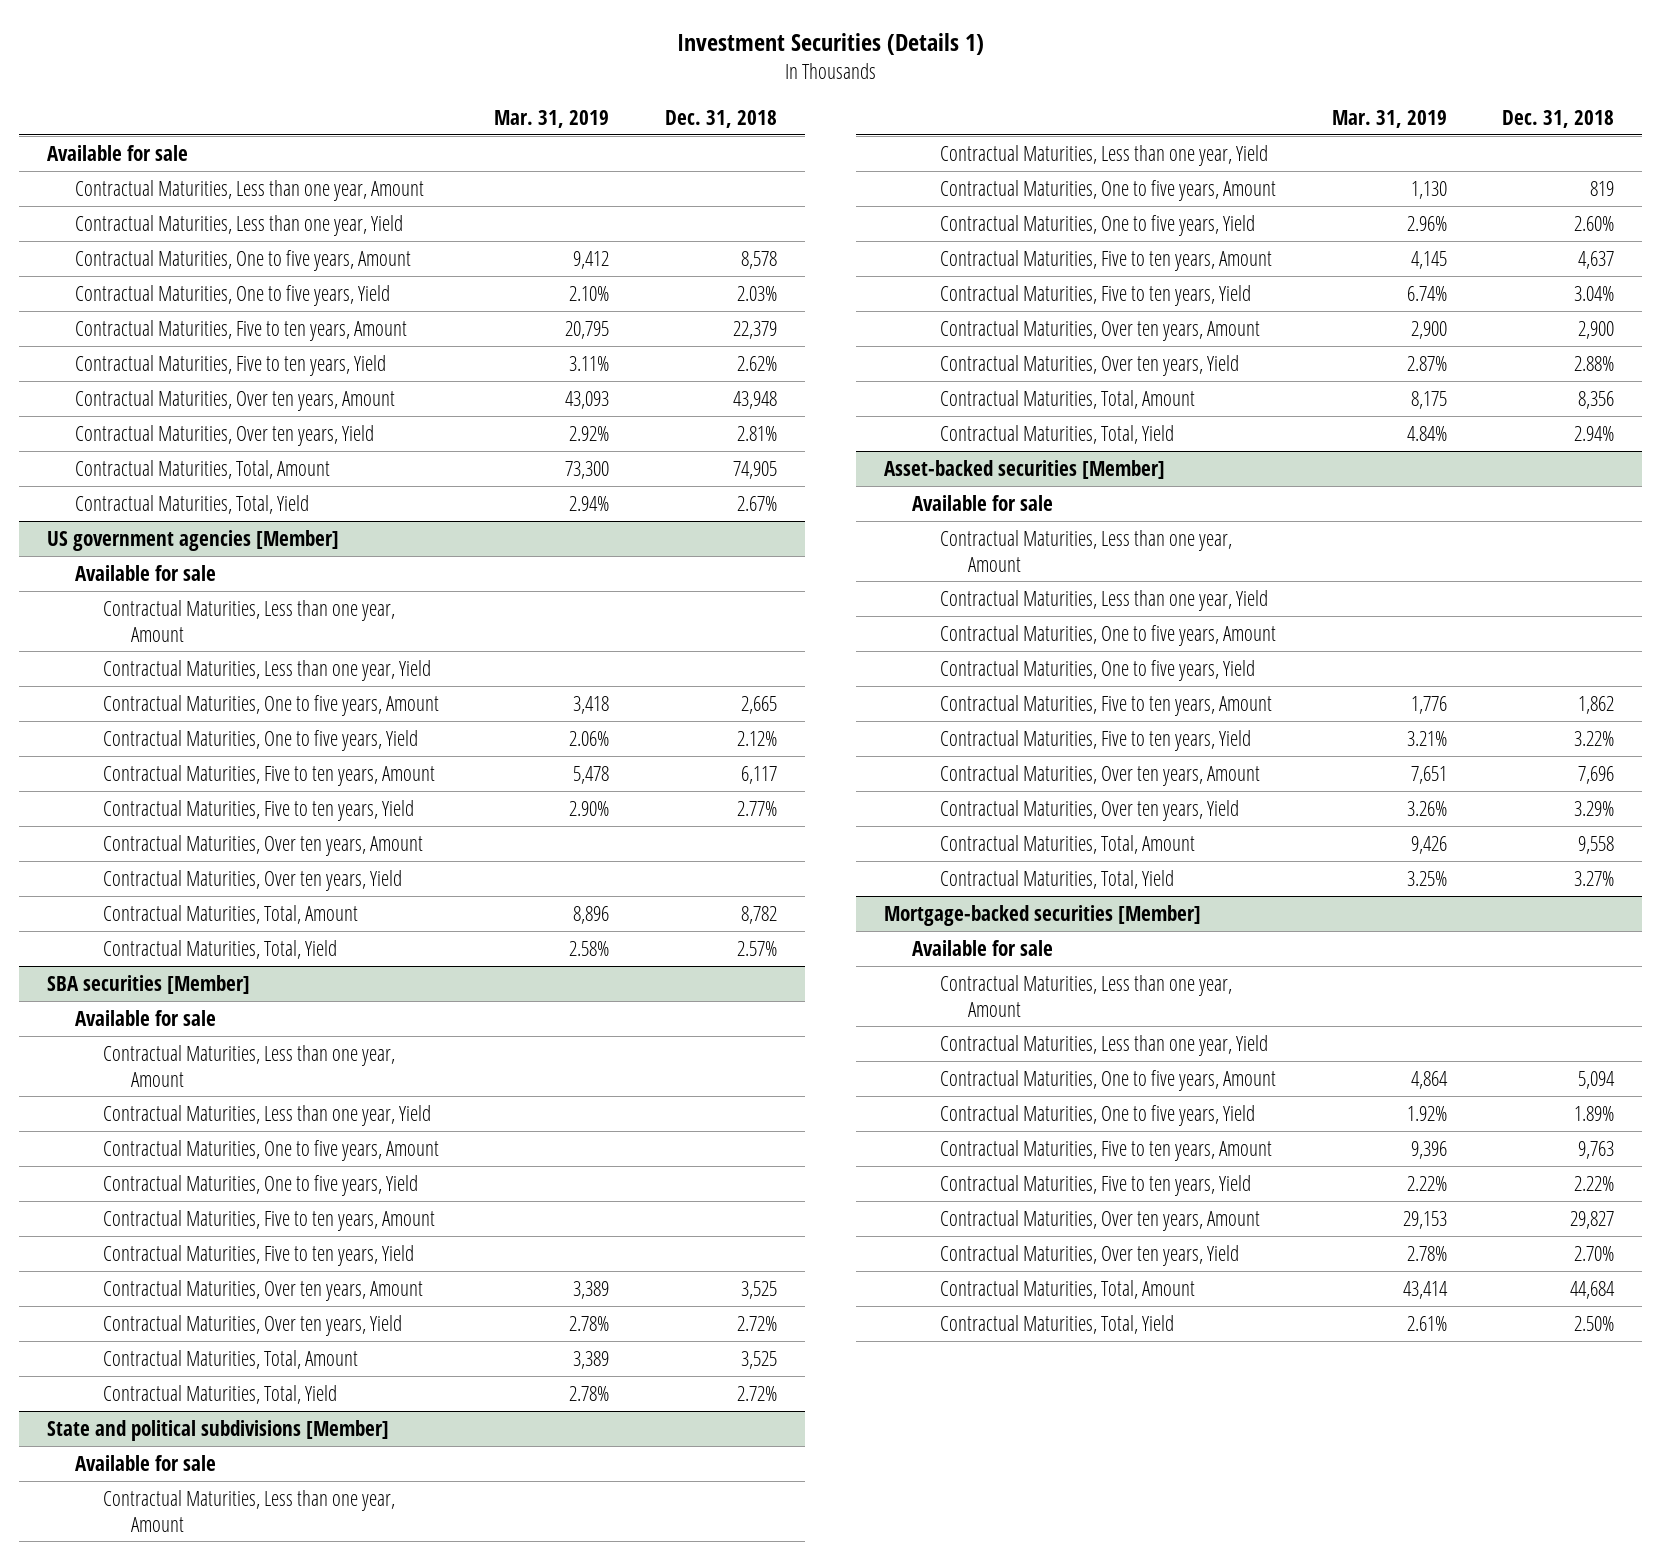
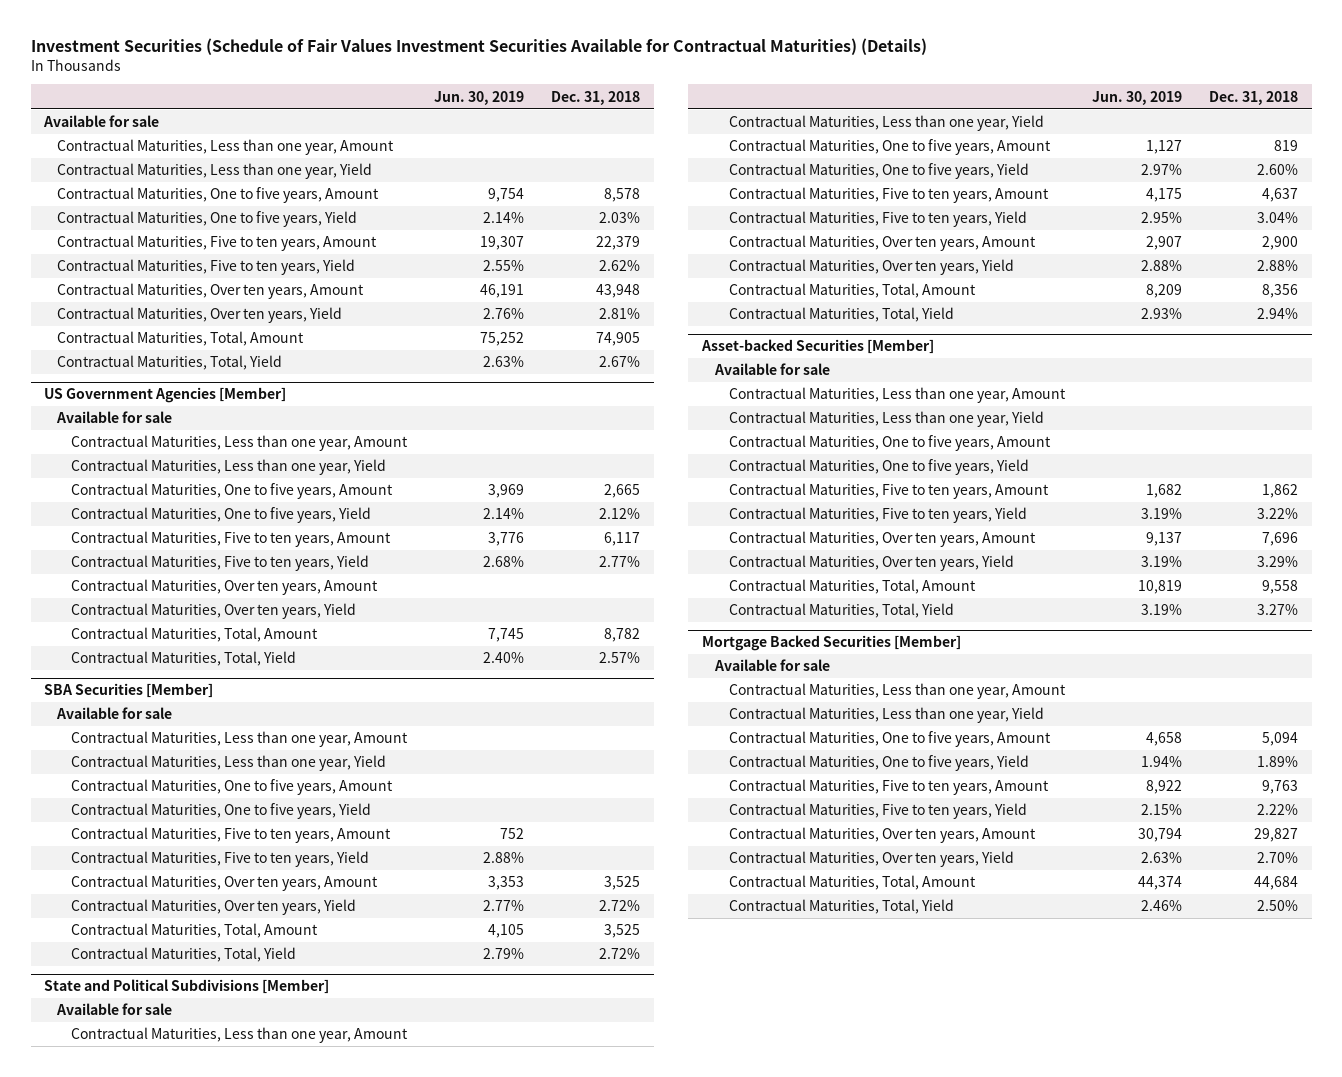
- Investment Securities (Details 1)
+ Investment Securities (Schedule of Fair Values Investment Securities Available for Contractual Maturities) (Details)
- | Mar. 31, 2019 | Dec. 31, 2018
+ | Jun. 30, 2019 | Dec. 31, 2018
- US government agencies [Member]
+ US Government Agencies [Member]
- SBA securities [Member]
+ SBA Securities [Member]
- State and political subdivisions [Member]
+ State and Political Subdivisions [Member]
- Asset-backed securities [Member]
+ Asset-backed Securities [Member]
- Mortgage-backed securities [Member]
+ Mortgage Backed Securities [Member]

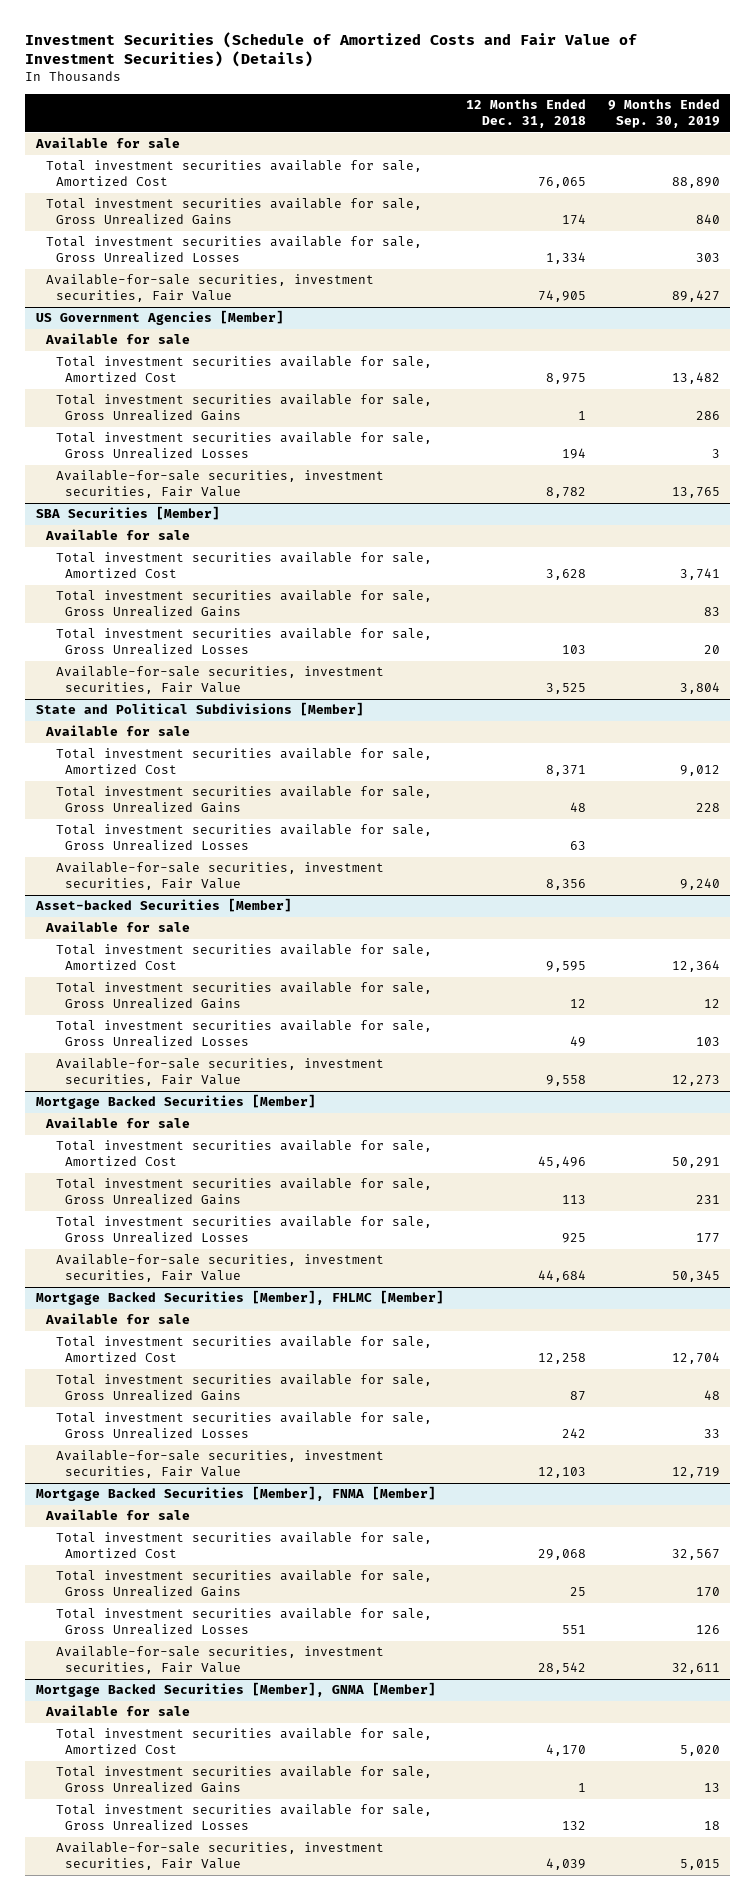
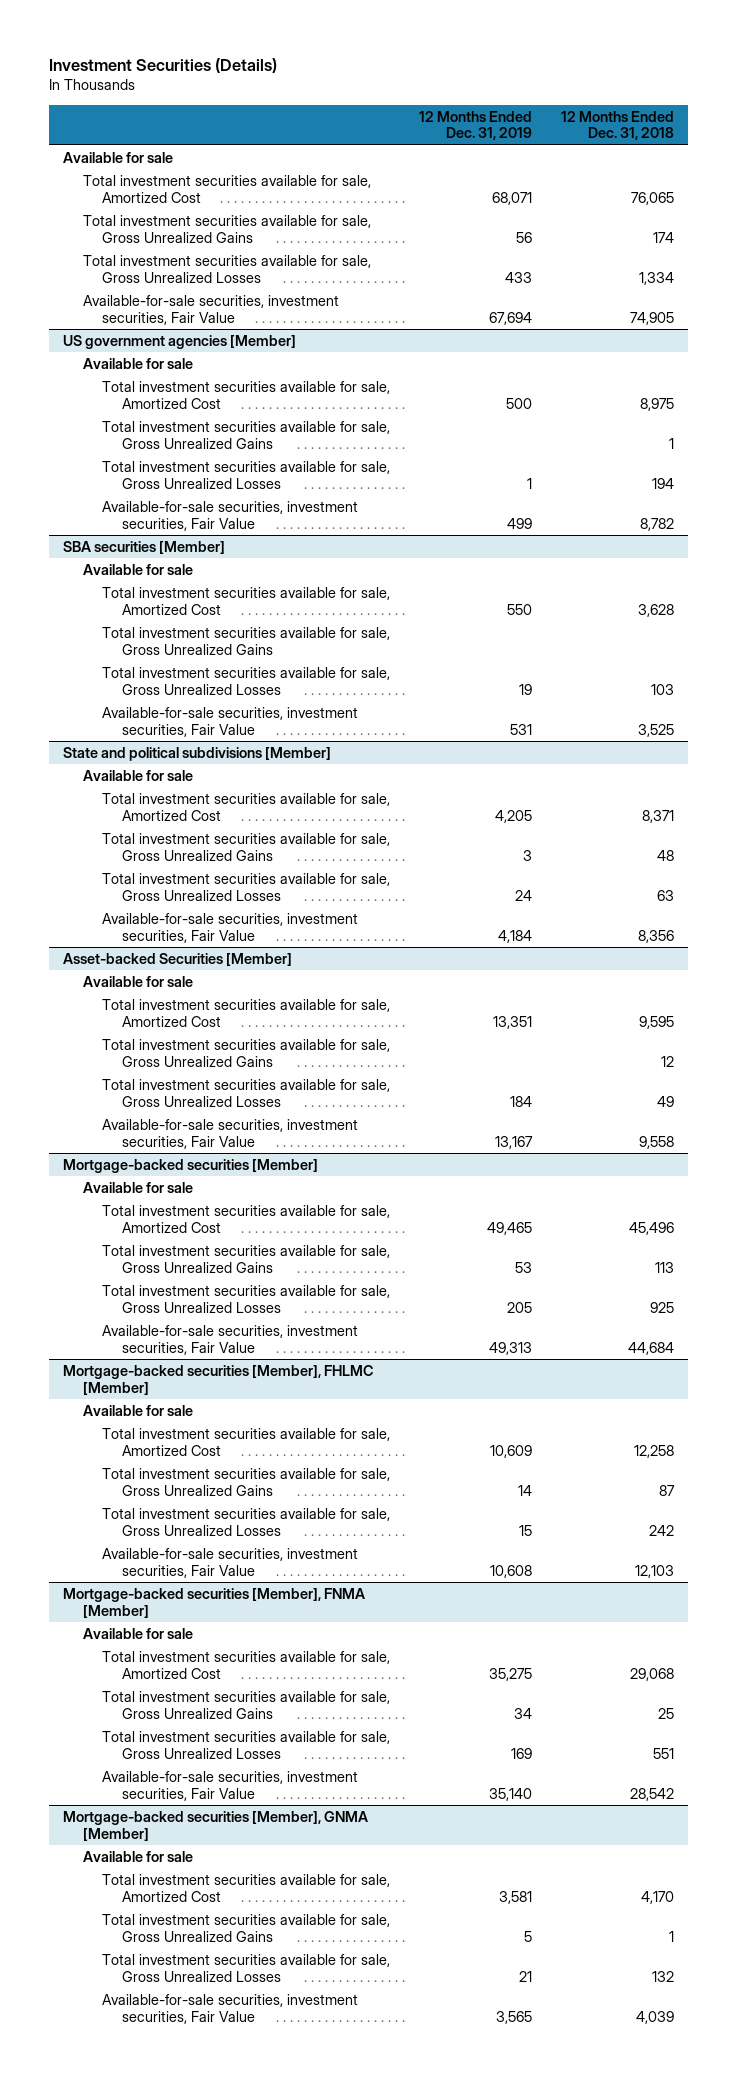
- Investment Securities (Schedule of Amortized Costs and Fair Value of Investment Securities) (Details)
+ Investment Securities (Details)
- | 12 Months Ended Dec. 31, 2018 | 9 Months Ended Sep. 30, 2019
+ | 12 Months Ended Dec. 31, 2019 | 12 Months Ended Dec. 31, 2018
- US Government Agencies [Member]
+ US government agencies [Member]
- SBA Securities [Member]
+ SBA securities [Member]
- State and Political Subdivisions [Member]
+ State and political subdivisions [Member]
- Mortgage Backed Securities [Member]
+ Mortgage-backed securities [Member]
- Mortgage Backed Securities [Member], FHLMC [Member]
+ Mortgage-backed securities [Member], FHLMC [Member]
- Mortgage Backed Securities [Member], FNMA [Member]
+ Mortgage-backed securities [Member], FNMA [Member]
- Mortgage Backed Securities [Member], GNMA [Member]
+ Mortgage-backed securities [Member], GNMA [Member]

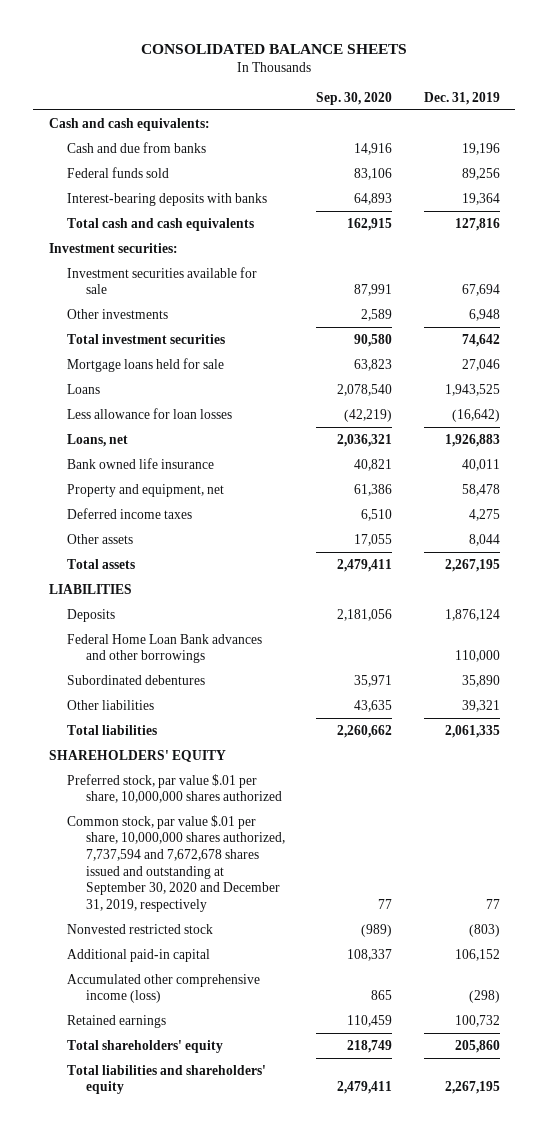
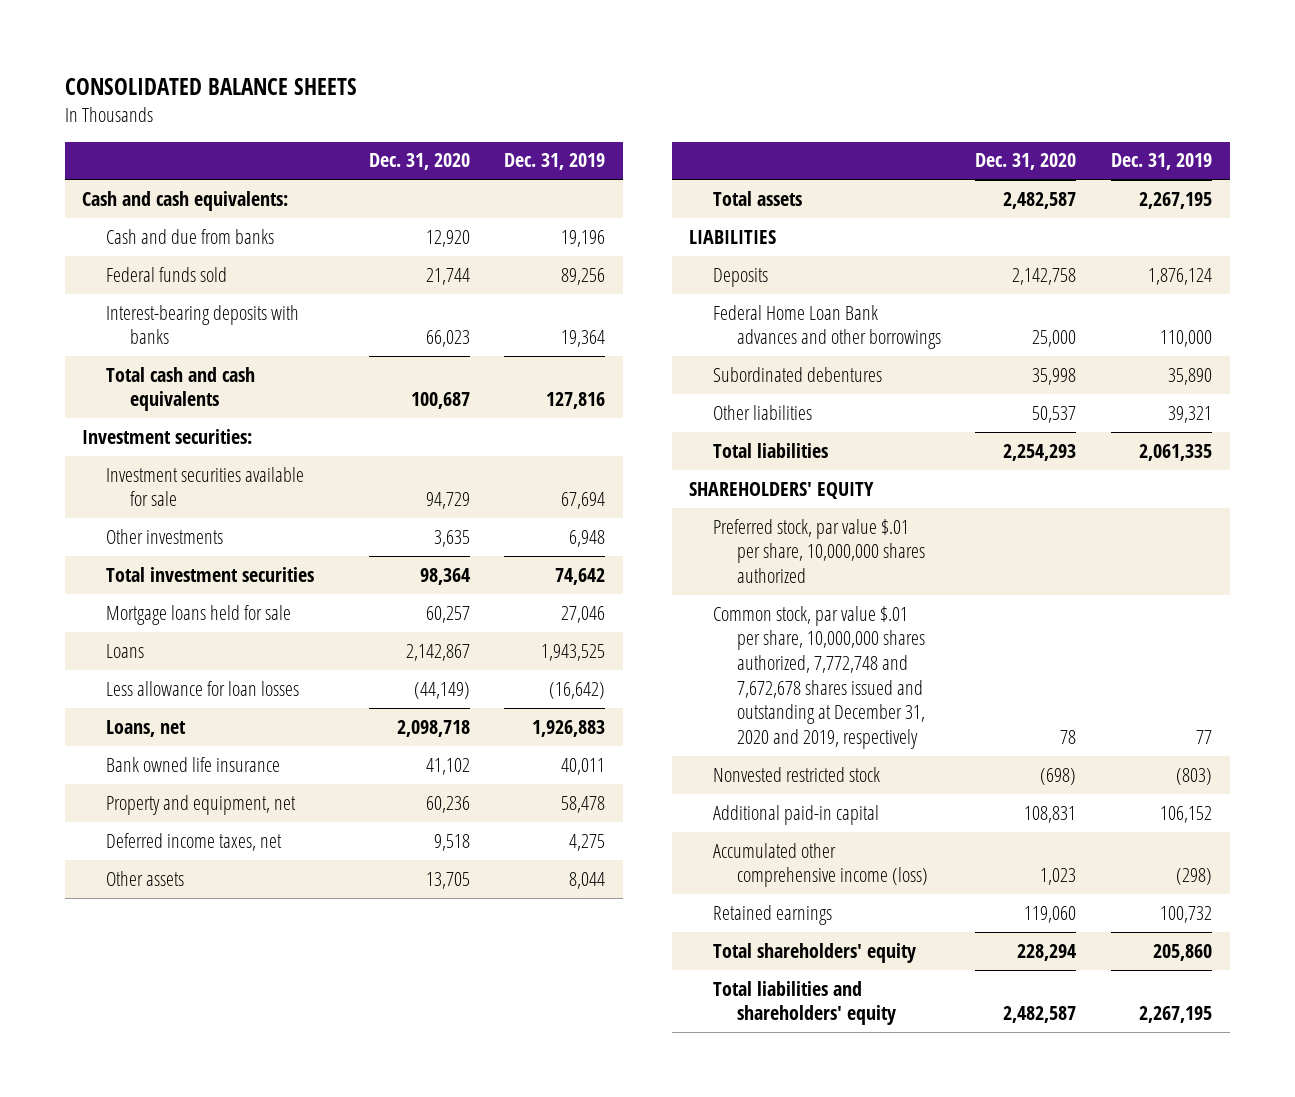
- | Sep. 30, 2020 | Dec. 31, 2019
+ | Dec. 31, 2020 | Dec. 31, 2019
- Deferred income taxes | 6,510 | 4,275
+ Deferred income taxes, net | 9,518 | 4,275
- Common stock, par value $.01 per share, 10,000,000 shares authorized, 7,737,594 and 7,672,678 shares issued and outstanding at September 30, 2020 and December 31, 2019, respectively | 77 | 77
+ Common stock, par value $.01 per share, 10,000,000 shares authorized, 7,772,748 and 7,672,678 shares issued and outstanding at December 31, 2020 and 2019, respectively | 78 | 77

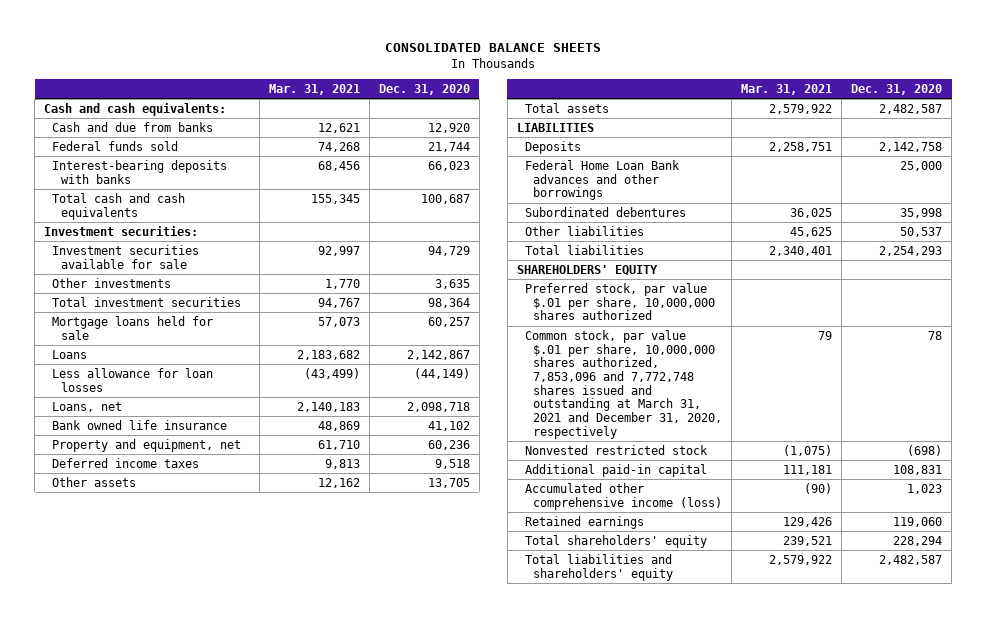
- | Dec. 31, 2020 | Dec. 31, 2019
+ | Mar. 31, 2021 | Dec. 31, 2020
- Deferred income taxes, net | 9,518 | 4,275
+ Deferred income taxes | 9,813 | 9,518
- Common stock, par value $.01 per share, 10,000,000 shares authorized, 7,772,748 and 7,672,678 shares issued and outstanding at December 31, 2020 and 2019, respectively | 78 | 77
+ Common stock, par value $.01 per share, 10,000,000 shares authorized, 7,853,096 and 7,772,748 shares issued and outstanding at March 31, 2021 and December 31, 2020, respectively | 79 | 78

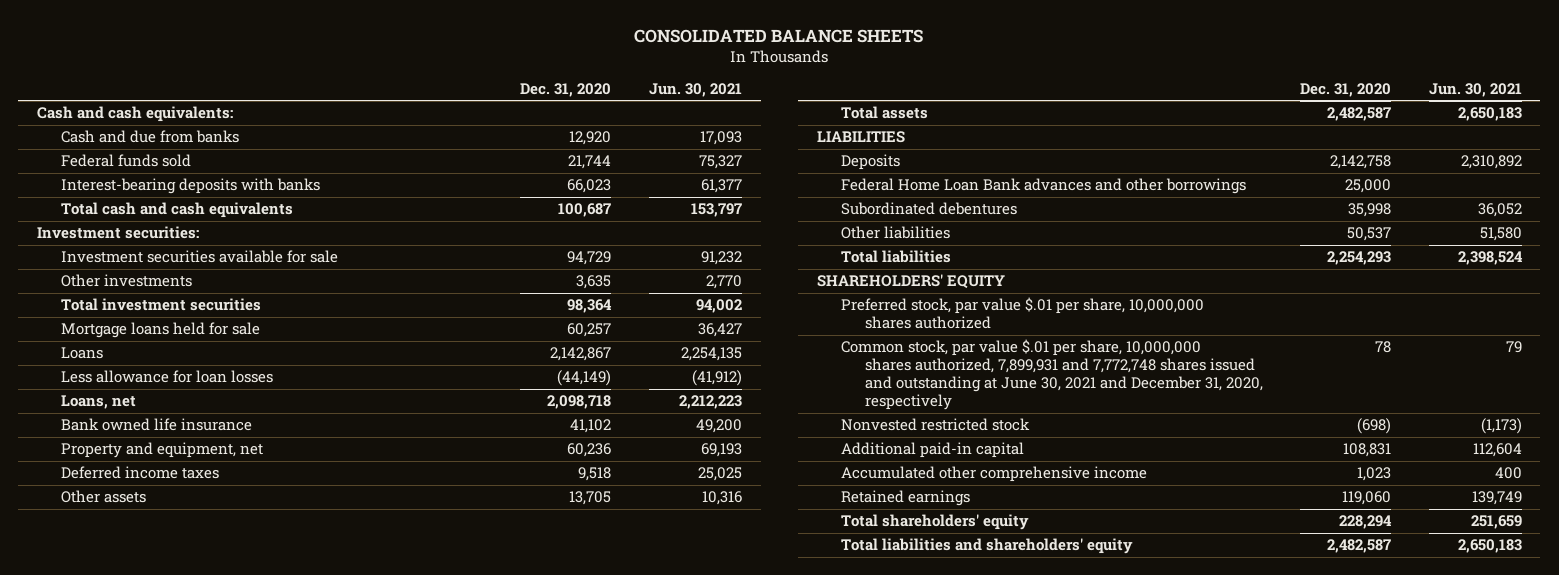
- | Mar. 31, 2021 | Dec. 31, 2020
+ | Dec. 31, 2020 | Jun. 30, 2021
- Common stock, par value $.01 per share, 10,000,000 shares authorized, 7,853,096 and 7,772,748 shares issued and outstanding at March 31, 2021 and December 31, 2020, respectively | 79 | 78
+ Common stock, par value $.01 per share, 10,000,000 shares authorized, 7,899,931 and 7,772,748 shares issued and outstanding at June 30, 2021 and December 31, 2020, respectively | 78 | 79
- Accumulated other comprehensive income (loss) | (90) | 1,023
+ Accumulated other comprehensive income | 1,023 | 400

